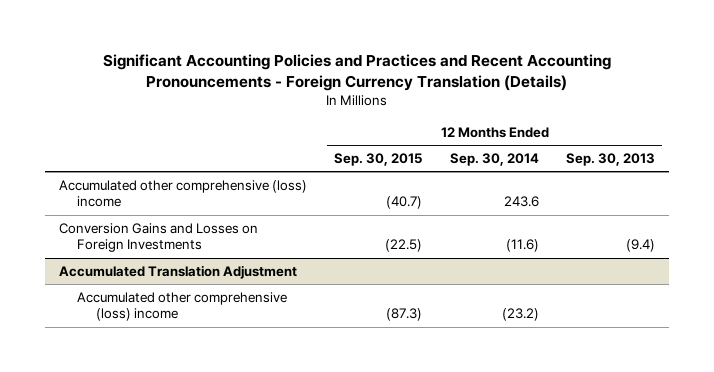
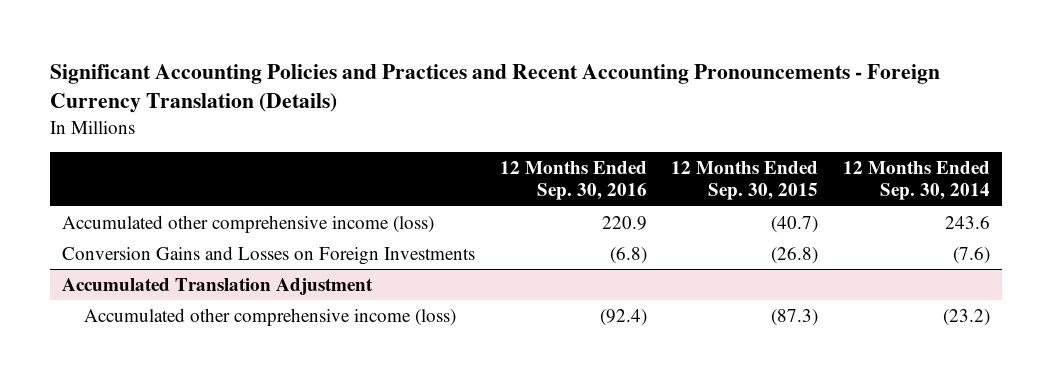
- | 12 Months Ended Sep. 30, 2015 | 12 Months Ended Sep. 30, 2014 | 12 Months Ended Sep. 30, 2013
+ | 12 Months Ended Sep. 30, 2016 | 12 Months Ended Sep. 30, 2015 | 12 Months Ended Sep. 30, 2014
- Accumulated other comprehensive (loss) income | (40.7) | 243.6 |
- Conversion Gains and Losses on Foreign Investments | (22.5) | (11.6) | (9.4)
+ Accumulated other comprehensive income (loss) | 220.9 | (40.7) | 243.6
+ Conversion Gains and Losses on Foreign Investments | (6.8) | (26.8) | (7.6)
@ Accumulated Translation Adjustment
- Accumulated other comprehensive (loss) income | (87.3) | (23.2) |
+ Accumulated other comprehensive income (loss) | (92.4) | (87.3) | (23.2)

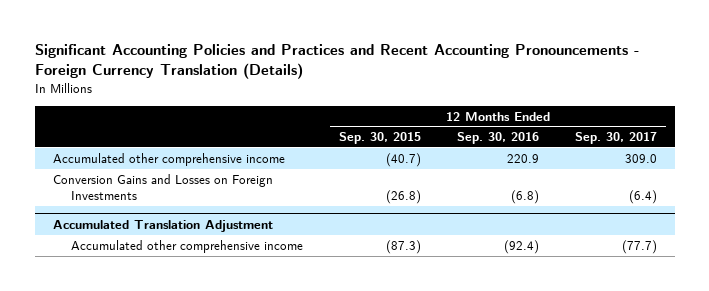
- | 12 Months Ended Sep. 30, 2016 | 12 Months Ended Sep. 30, 2015 | 12 Months Ended Sep. 30, 2014
+ | 12 Months Ended Sep. 30, 2015 | 12 Months Ended Sep. 30, 2016 | 12 Months Ended Sep. 30, 2017
- Accumulated other comprehensive income (loss) | 220.9 | (40.7) | 243.6
+ Accumulated other comprehensive income | (40.7) | 220.9 | 309.0
@ Accumulated Translation Adjustment
- Accumulated other comprehensive income (loss) | (92.4) | (87.3) | (23.2)
+ Accumulated other comprehensive income | (87.3) | (92.4) | (77.7)

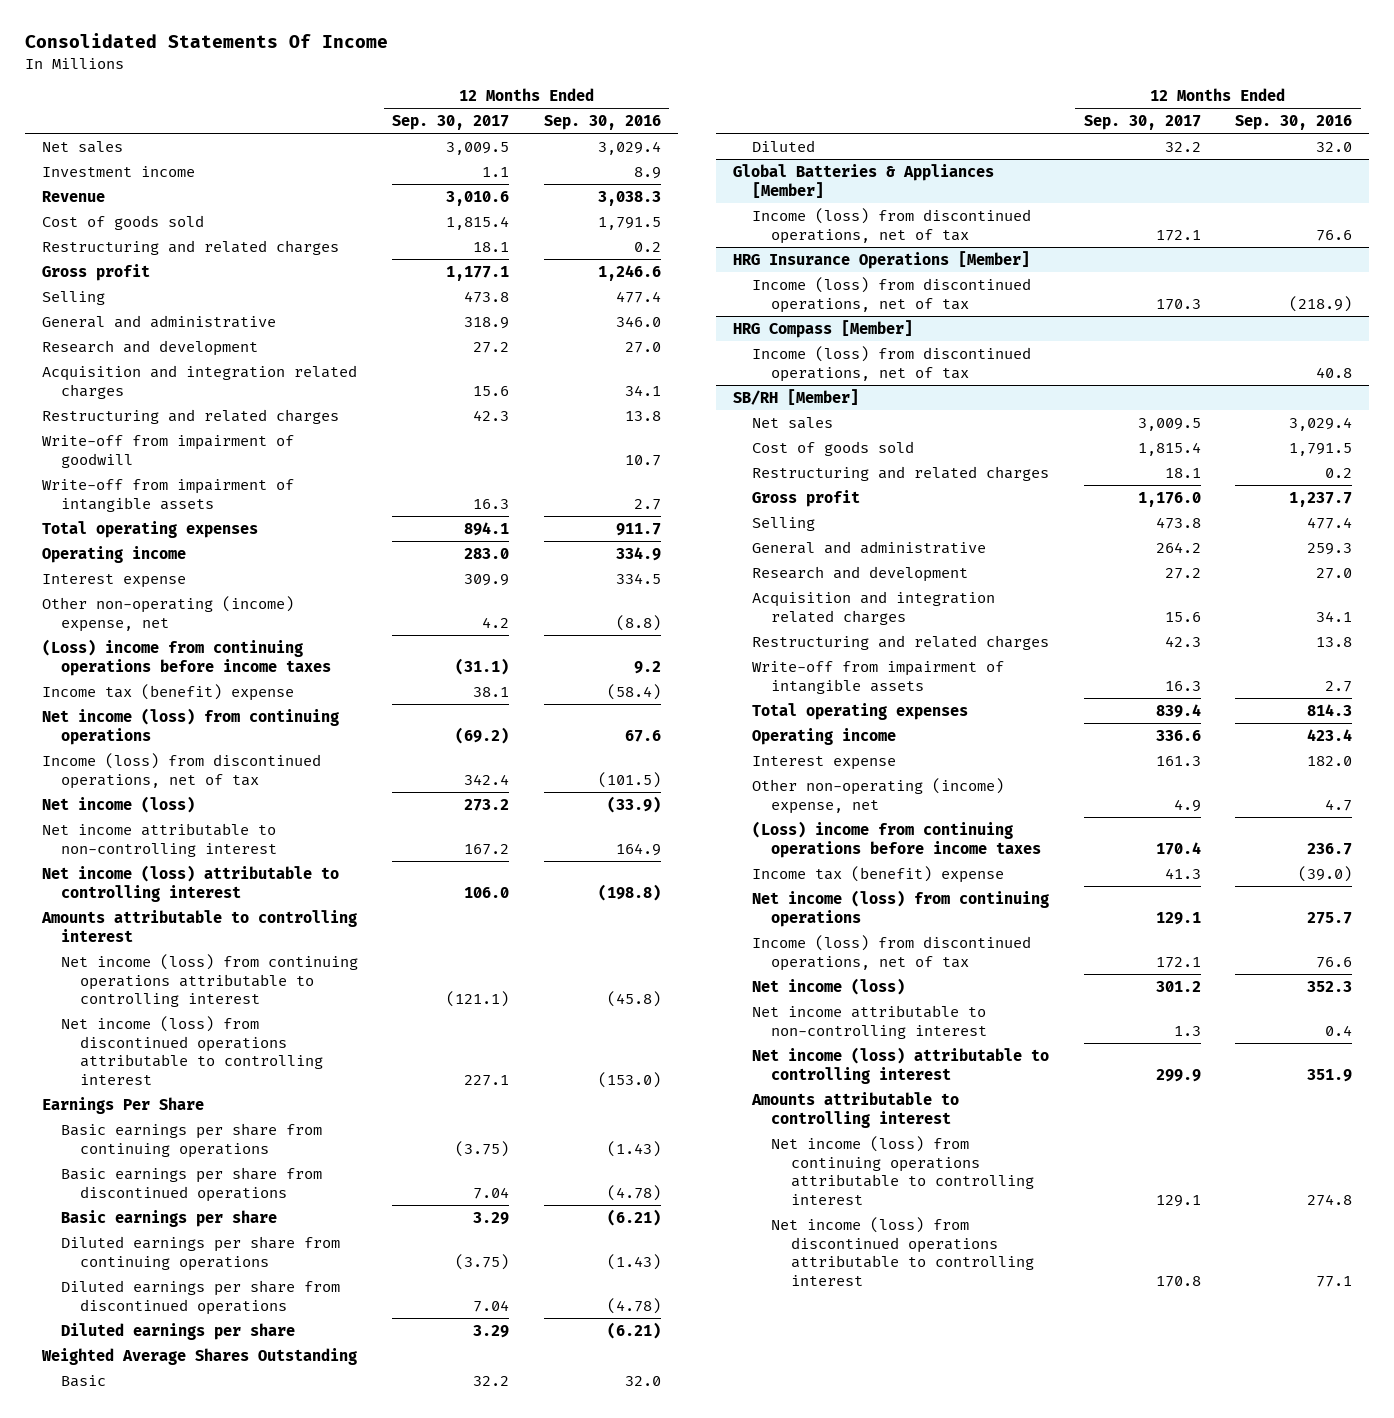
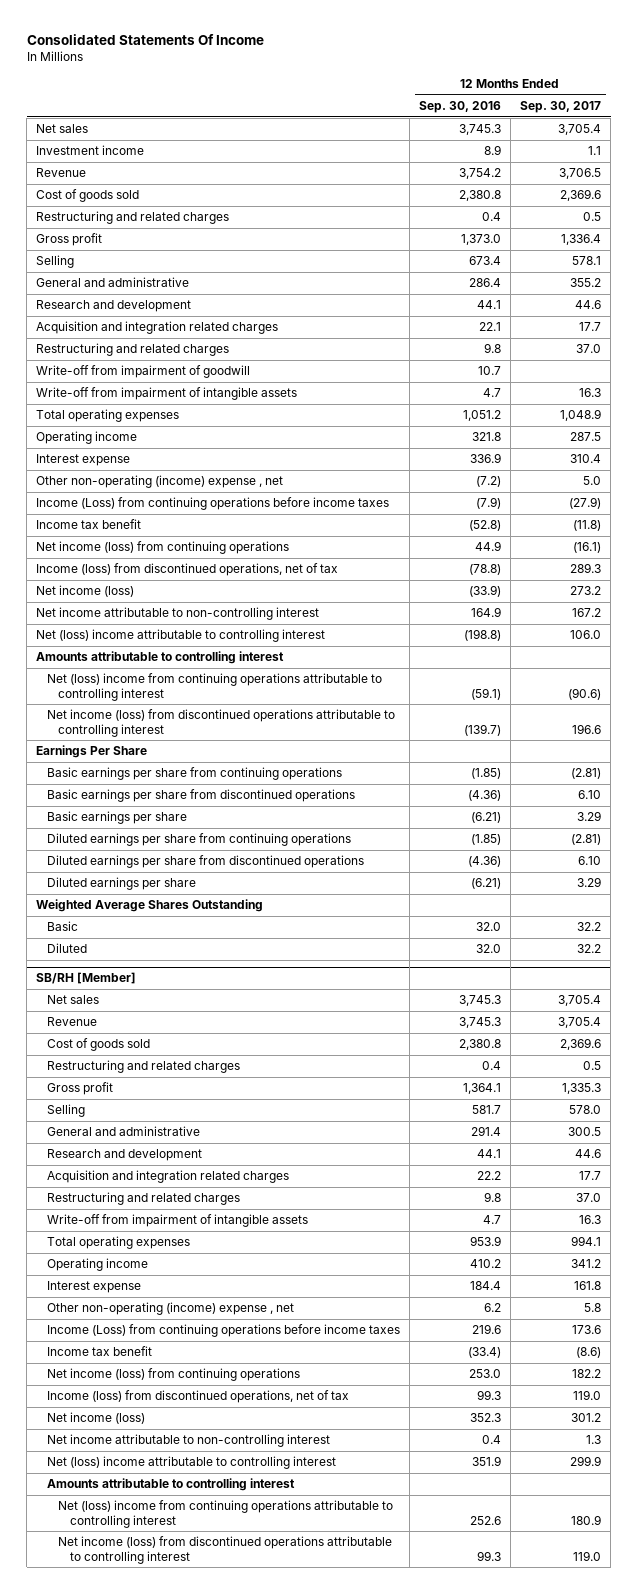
- | 12 Months Ended Sep. 30, 2017 | 12 Months Ended Sep. 30, 2016
+ | 12 Months Ended Sep. 30, 2016 | 12 Months Ended Sep. 30, 2017
- Net sales | 3,009.5 | 3,029.4
+ Net sales | 3,745.3 | 3,705.4
- Revenue | 3,010.6 | 3,038.3
- Cost of goods sold | 1,815.4 | 1,791.5
- Restructuring and related charges | 18.1 | 0.2
- Gross profit | 1,177.1 | 1,246.6
- Selling | 473.8 | 477.4
- General and administrative | 318.9 | 346.0
- Research and development | 27.2 | 27.0
- Acquisition and integration related charges | 15.6 | 34.1
- Restructuring and related charges | 42.3 | 13.8
+ Revenue | 3,754.2 | 3,706.5
+ Cost of goods sold | 2,380.8 | 2,369.6
+ Restructuring and related charges | 0.4 | 0.5
+ Gross profit | 1,373.0 | 1,336.4
+ Selling | 673.4 | 578.1
+ General and administrative | 286.4 | 355.2
+ Research and development | 44.1 | 44.6
+ Acquisition and integration related charges | 22.1 | 17.7
+ Restructuring and related charges | 9.8 | 37.0
- Write-off from impairment of intangible assets | 16.3 | 2.7
- Total operating expenses | 894.1 | 911.7
- Operating income | 283.0 | 334.9
- Interest expense | 309.9 | 334.5
- Other non-operating (income) expense, net | 4.2 | (8.8)
- (Loss) income from continuing operations before income taxes | (31.1) | 9.2
- Income tax (benefit) expense | 38.1 | (58.4)
- Net income (loss) from continuing operations | (69.2) | 67.6
- Income (loss) from discontinued operations, net of tax | 342.4 | (101.5)
+ Write-off from impairment of intangible assets | 4.7 | 16.3
+ Total operating expenses | 1,051.2 | 1,048.9
+ Operating income | 321.8 | 287.5
+ Interest expense | 336.9 | 310.4
+ Other non-operating (income) expense , net | (7.2) | 5.0
+ Income (Loss) from continuing operations before income taxes | (7.9) | (27.9)
+ Income tax benefit | (52.8) | (11.8)
+ Net income (loss) from continuing operations | 44.9 | (16.1)
+ Income (loss) from discontinued operations, net of tax | (78.8) | 289.3
- Net income (loss) attributable to controlling interest | 106.0 | (198.8)
+ Net (loss) income attributable to controlling interest | (198.8) | 106.0
- Net income (loss) from continuing operations attributable to controlling interest | (121.1) | (45.8)
- Net income (loss) from discontinued operations attributable to controlling interest | 227.1 | (153.0)
+ Net (loss) income from continuing operations attributable to controlling interest | (59.1) | (90.6)
+ Net income (loss) from discontinued operations attributable to controlling interest | (139.7) | 196.6
- Basic earnings per share from continuing operations | (3.75) | (1.43)
- Basic earnings per share from discontinued operations | 7.04 | (4.78)
+ Basic earnings per share from continuing operations | (1.85) | (2.81)
+ Basic earnings per share from discontinued operations | (4.36) | 6.10
- Diluted earnings per share from continuing operations | (3.75) | (1.43)
- Diluted earnings per share from discontinued operations | 7.04 | (4.78)
+ Diluted earnings per share from continuing operations | (1.85) | (2.81)
+ Diluted earnings per share from discontinued operations | (4.36) | 6.10
- Global Batteries & Appliances [Member]
- Income (loss) from discontinued operations, net of tax | 172.1 | 76.6
- HRG Insurance Operations [Member]
- Income (loss) from discontinued operations, net of tax | 170.3 | (218.9)
- HRG Compass [Member]
- Income (loss) from discontinued operations, net of tax | | 40.8
@ SB/RH [Member]
- Net sales | 3,009.5 | 3,029.4
- Cost of goods sold | 1,815.4 | 1,791.5
- Restructuring and related charges | 18.1 | 0.2
- Gross profit | 1,176.0 | 1,237.7
- Selling | 473.8 | 477.4
- General and administrative | 264.2 | 259.3
- Research and development | 27.2 | 27.0
- Acquisition and integration related charges | 15.6 | 34.1
- Restructuring and related charges | 42.3 | 13.8
- Write-off from impairment of intangible assets | 16.3 | 2.7
- Total operating expenses | 839.4 | 814.3
- Operating income | 336.6 | 423.4
- Interest expense | 161.3 | 182.0
- Other non-operating (income) expense, net | 4.9 | 4.7
- (Loss) income from continuing operations before income taxes | 170.4 | 236.7
- Income tax (benefit) expense | 41.3 | (39.0)
- Net income (loss) from continuing operations | 129.1 | 275.7
- Income (loss) from discontinued operations, net of tax | 172.1 | 76.6
+ Net sales | 3,745.3 | 3,705.4
+ Revenue | 3,745.3 | 3,705.4
+ Cost of goods sold | 2,380.8 | 2,369.6
+ Restructuring and related charges | 0.4 | 0.5
+ Gross profit | 1,364.1 | 1,335.3
+ Selling | 581.7 | 578.0
+ General and administrative | 291.4 | 300.5
+ Research and development | 44.1 | 44.6
+ Acquisition and integration related charges | 22.2 | 17.7
+ Restructuring and related charges | 9.8 | 37.0
+ Write-off from impairment of intangible assets | 4.7 | 16.3
+ Total operating expenses | 953.9 | 994.1
+ Operating income | 410.2 | 341.2
+ Interest expense | 184.4 | 161.8
+ Other non-operating (income) expense , net | 6.2 | 5.8
+ Income (Loss) from continuing operations before income taxes | 219.6 | 173.6
+ Income tax benefit | (33.4) | (8.6)
+ Net income (loss) from continuing operations | 253.0 | 182.2
+ Income (loss) from discontinued operations, net of tax | 99.3 | 119.0
- Net income (loss) attributable to controlling interest | 299.9 | 351.9
+ Net (loss) income attributable to controlling interest | 351.9 | 299.9
- Net income (loss) from continuing operations attributable to controlling interest | 129.1 | 274.8
- Net income (loss) from discontinued operations attributable to controlling interest | 170.8 | 77.1
+ Net (loss) income from continuing operations attributable to controlling interest | 252.6 | 180.9
+ Net income (loss) from discontinued operations attributable to controlling interest | 99.3 | 119.0

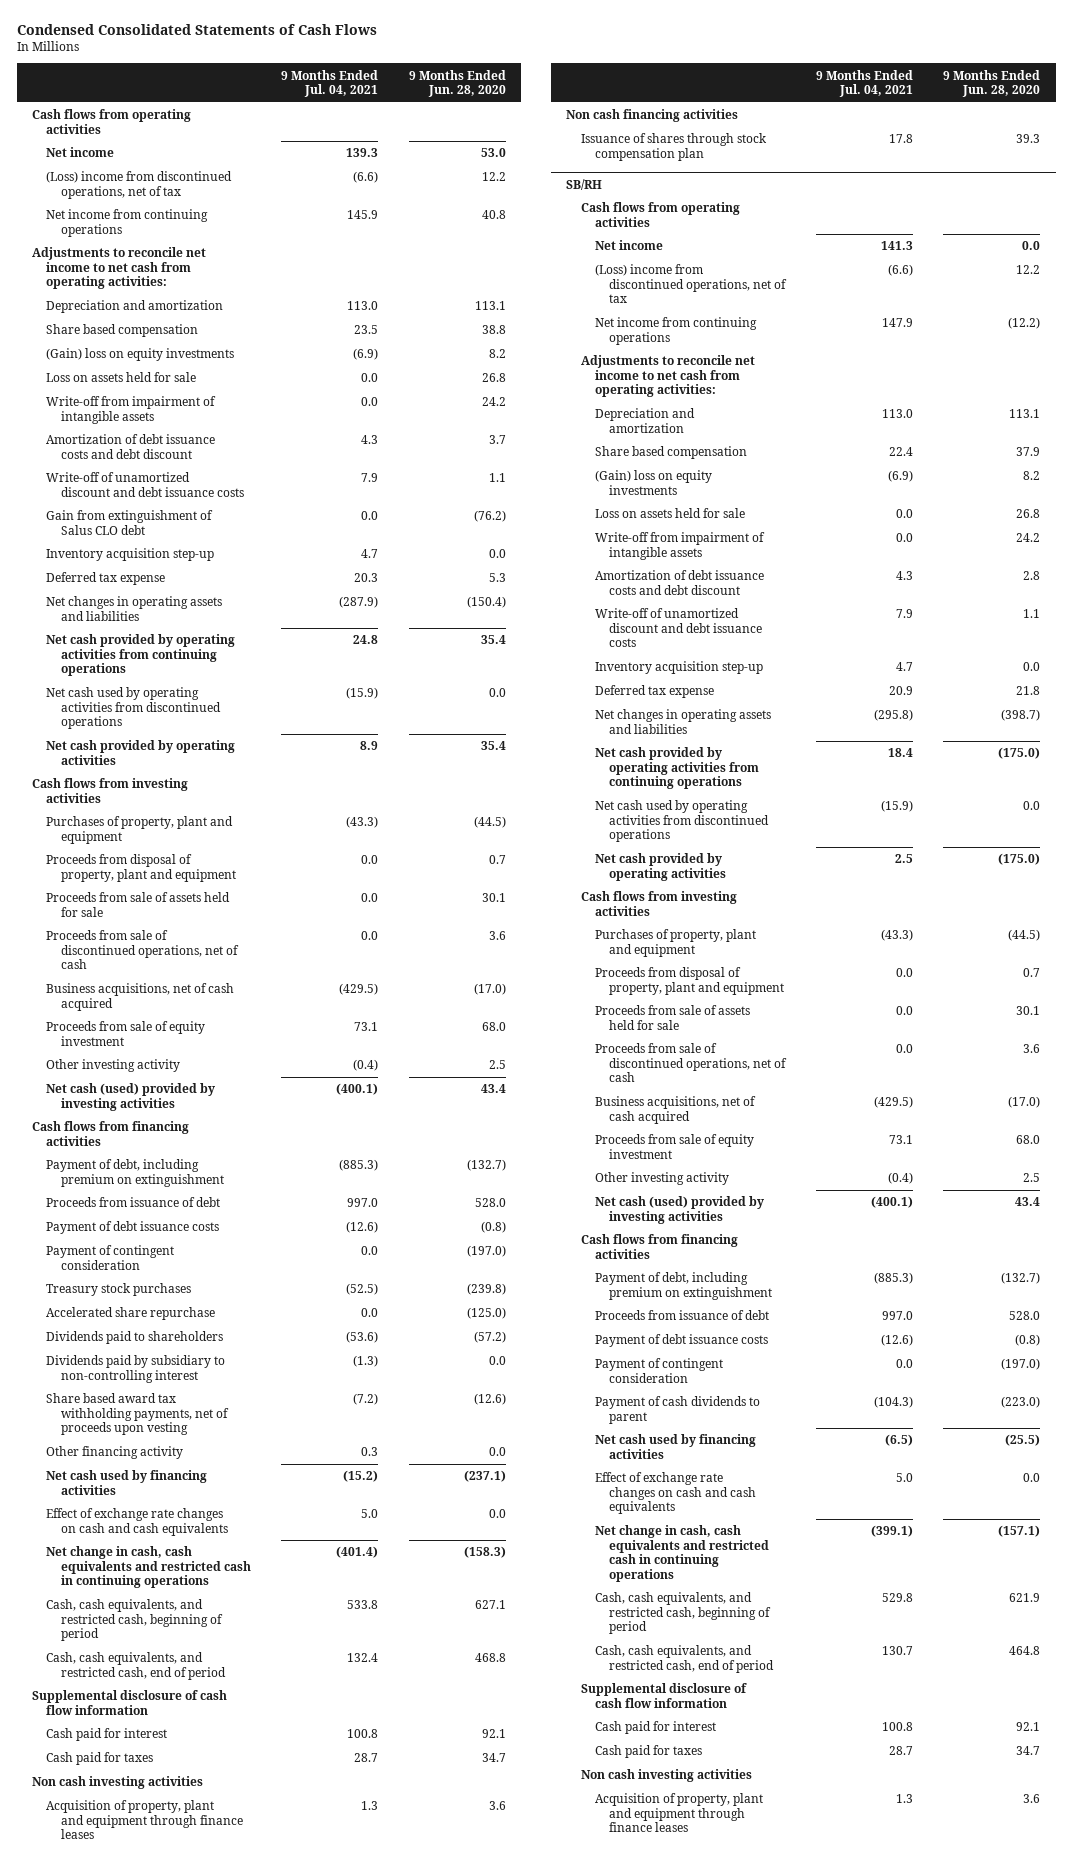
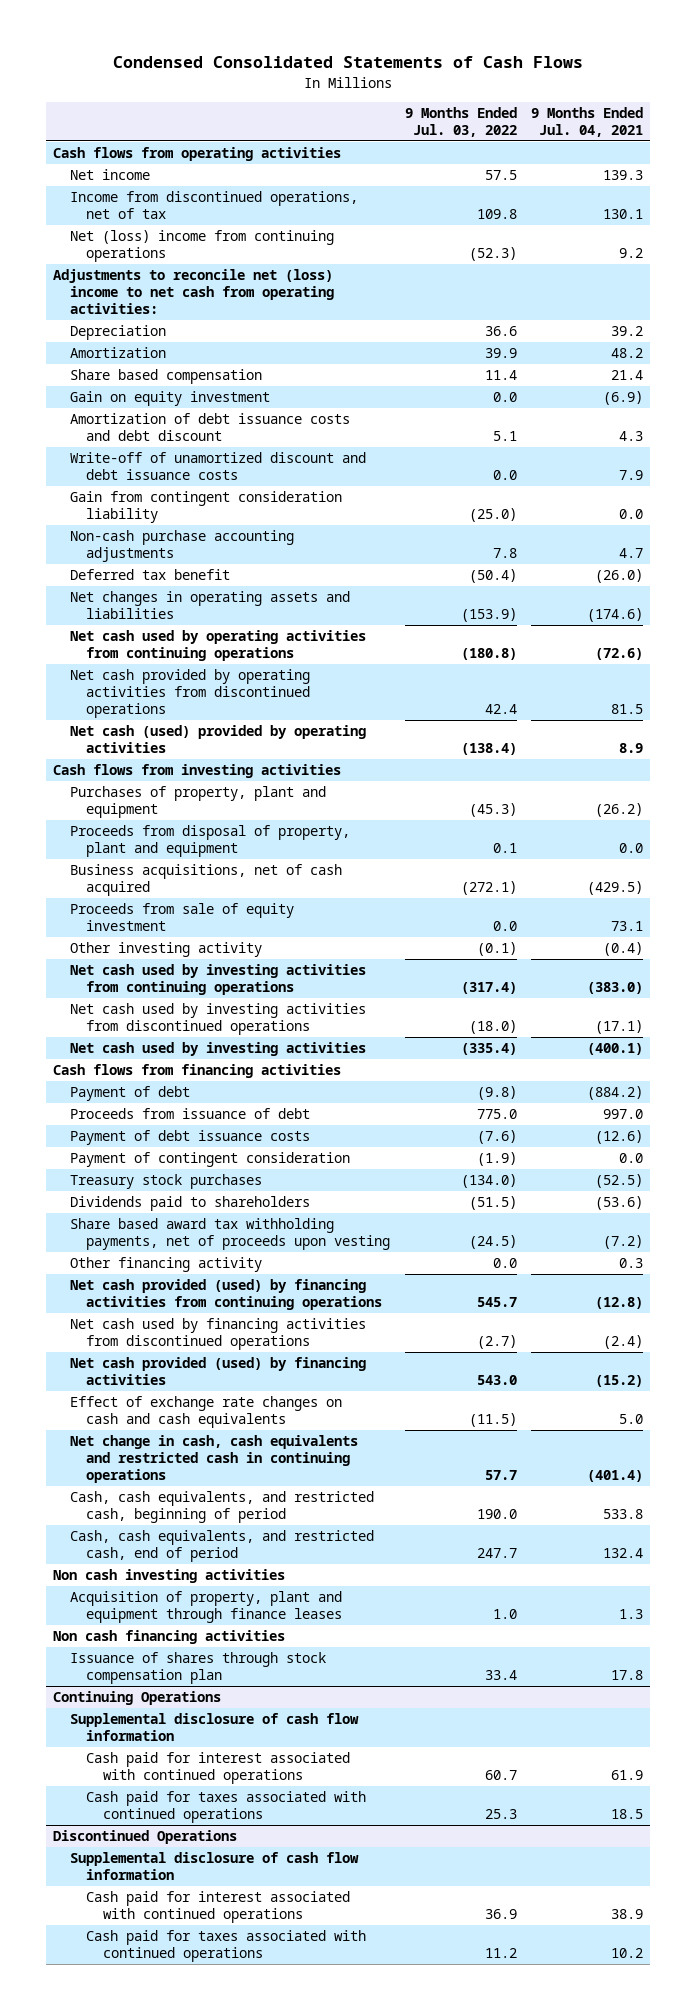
- | 9 Months Ended Jul. 04, 2021 | 9 Months Ended Jun. 28, 2020
+ | 9 Months Ended Jul. 03, 2022 | 9 Months Ended Jul. 04, 2021
- (Loss) income from discontinued operations, net of tax | (6.6) | 12.2
- Net income from continuing operations | 145.9 | 40.8
- Adjustments to reconcile net income to net cash from operating activities:
- Depreciation and amortization | 113.0 | 113.1
- Share based compensation | 23.5 | 38.8
- (Gain) loss on equity investments | (6.9) | 8.2
- Loss on assets held for sale | 0.0 | 26.8
- Write-off from impairment of intangible assets | 0.0 | 24.2
+ Income from discontinued operations, net of tax | 109.8 | 130.1
+ Net (loss) income from continuing operations | (52.3) | 9.2
+ Adjustments to reconcile net (loss) income to net cash from operating activities:
+ Depreciation | 36.6 | 39.2
+ Amortization | 39.9 | 48.2
+ Share based compensation | 11.4 | 21.4
+ Gain on equity investment | 0.0 | (6.9)
- Gain from extinguishment of Salus CLO debt | 0.0 | (76.2)
- Inventory acquisition step-up | 4.7 | 0.0
- Deferred tax expense | 20.3 | 5.3
- Net changes in operating assets and liabilities | (287.9) | (150.4)
- Net cash provided by operating activities from continuing operations | 24.8 | 35.4
- Net cash used by operating activities from discontinued operations | (15.9) | 0.0
- Net cash provided by operating activities | 8.9 | 35.4
+ Gain from contingent consideration liability | (25.0) | 0.0
+ Non-cash purchase accounting adjustments | 7.8 | 4.7
+ Deferred tax benefit | (50.4) | (26.0)
+ Net changes in operating assets and liabilities | (153.9) | (174.6)
+ Net cash used by operating activities from continuing operations | (180.8) | (72.6)
+ Net cash provided by operating activities from discontinued operations | 42.4 | 81.5
+ Net cash (used) provided by operating activities | (138.4) | 8.9
- Purchases of property, plant and equipment | (43.3) | (44.5)
+ Purchases of property, plant and equipment | (45.3) | (26.2)
- Proceeds from sale of assets held for sale | 0.0 | 30.1
- Proceeds from sale of discontinued operations, net of cash | 0.0 | 3.6
- Net cash (used) provided by investing activities | (400.1) | 43.4
+ Net cash used by investing activities from continuing operations | (317.4) | (383.0)
+ Net cash used by investing activities from discontinued operations | (18.0) | (17.1)
+ Net cash used by investing activities | (335.4) | (400.1)
- Payment of debt, including premium on extinguishment | (885.3) | (132.7)
+ Payment of debt | (9.8) | (884.2)
- Accelerated share repurchase | 0.0 | (125.0)
- Dividends paid by subsidiary to non-controlling interest | (1.3) | 0.0
- Net cash used by financing activities | (15.2) | (237.1)
+ Net cash provided (used) by financing activities from continuing operations | 545.7 | (12.8)
+ Net cash used by financing activities from discontinued operations | (2.7) | (2.4)
+ Net cash provided (used) by financing activities | 543.0 | (15.2)
- Supplemental disclosure of cash flow information
- Cash paid for interest | 100.8 | 92.1
- Cash paid for taxes | 28.7 | 34.7
- SB/RH
- Cash flows from operating activities
- Net income | 141.3 | 0.0
- (Loss) income from discontinued operations, net of tax | (6.6) | 12.2
- Net income from continuing operations | 147.9 | (12.2)
- Adjustments to reconcile net income to net cash from operating activities:
- Depreciation and amortization | 113.0 | 113.1
- Share based compensation | 22.4 | 37.9
- (Gain) loss on equity investments | (6.9) | 8.2
- Loss on assets held for sale | 0.0 | 26.8
- Write-off from impairment of intangible assets | 0.0 | 24.2
- Amortization of debt issuance costs and debt discount | 4.3 | 2.8
- Write-off of unamortized discount and debt issuance costs | 7.9 | 1.1
- Inventory acquisition step-up | 4.7 | 0.0
- Deferred tax expense | 20.9 | 21.8
- Net changes in operating assets and liabilities | (295.8) | (398.7)
- Net cash provided by operating activities from continuing operations | 18.4 | (175.0)
- Net cash used by operating activities from discontinued operations | (15.9) | 0.0
- Net cash provided by operating activities | 2.5 | (175.0)
- Cash flows from investing activities
- Purchases of property, plant and equipment | (43.3) | (44.5)
- Proceeds from disposal of property, plant and equipment | 0.0 | 0.7
- Proceeds from sale of assets held for sale | 0.0 | 30.1
- Proceeds from sale of discontinued operations, net of cash | 0.0 | 3.6
- Business acquisitions, net of cash acquired | (429.5) | (17.0)
- Proceeds from sale of equity investment | 73.1 | 68.0
- Other investing activity | (0.4) | 2.5
- Net cash (used) provided by investing activities | (400.1) | 43.4
- Cash flows from financing activities
- Payment of debt, including premium on extinguishment | (885.3) | (132.7)
- Proceeds from issuance of debt | 997.0 | 528.0
- Payment of debt issuance costs | (12.6) | (0.8)
- Payment of contingent consideration | 0.0 | (197.0)
- Payment of cash dividends to parent | (104.3) | (223.0)
- Net cash used by financing activities | (6.5) | (25.5)
- Effect of exchange rate changes on cash and cash equivalents | 5.0 | 0.0
- Net change in cash, cash equivalents and restricted cash in continuing operations | (399.1) | (157.1)
- Cash, cash equivalents, and restricted cash, beginning of period | 529.8 | 621.9
- Cash, cash equivalents, and restricted cash, end of period | 130.7 | 464.8
+ Continuing Operations
- Cash paid for interest | 100.8 | 92.1
- Cash paid for taxes | 28.7 | 34.7
- Non cash investing activities
- Acquisition of property, plant and equipment through finance leases | 1.3 | 3.6
+ Cash paid for interest associated with continued operations | 60.7 | 61.9
+ Cash paid for taxes associated with continued operations | 25.3 | 18.5
+ Discontinued Operations
+ Supplemental disclosure of cash flow information
+ Cash paid for interest associated with continued operations | 36.9 | 38.9
+ Cash paid for taxes associated with continued operations | 11.2 | 10.2

